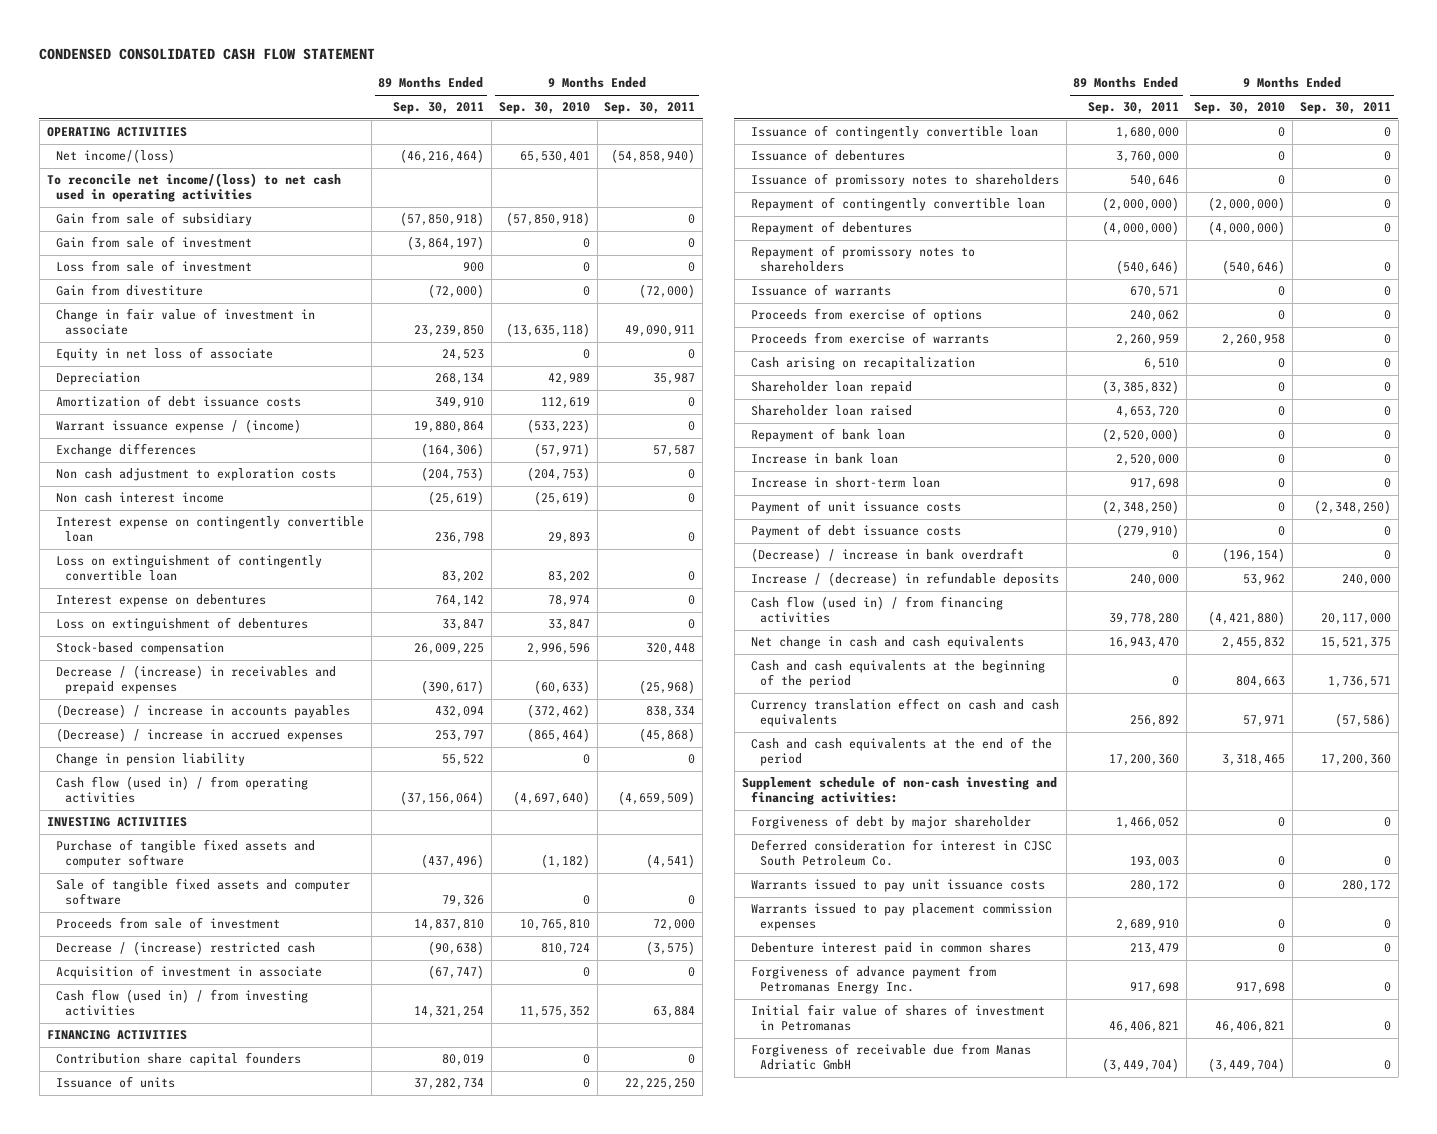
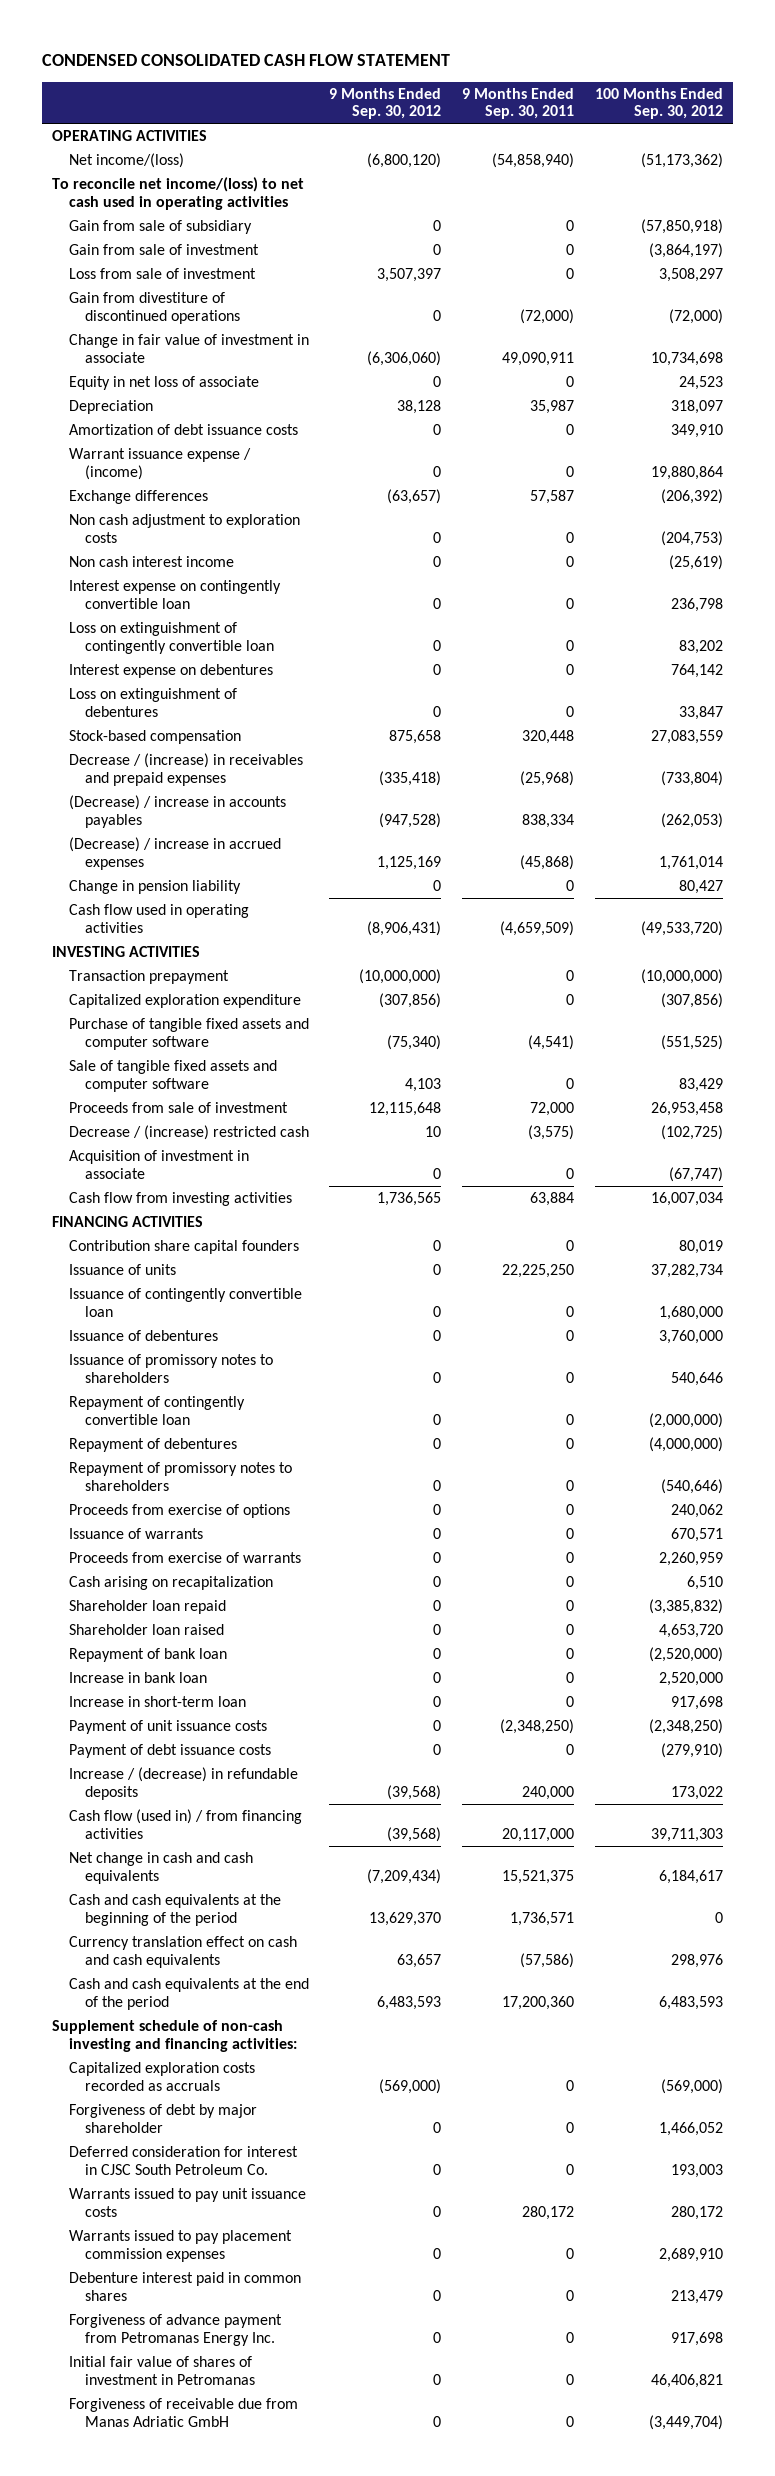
- | 89 Months Ended Sep. 30, 2011 | 9 Months Ended Sep. 30, 2010 | 9 Months Ended Sep. 30, 2011
+ | 9 Months Ended Sep. 30, 2012 | 9 Months Ended Sep. 30, 2011 | 100 Months Ended Sep. 30, 2012
- Gain from divestiture | (72,000) | 0 | (72,000)
+ Gain from divestiture of discontinued operations | 0 | (72,000) | (72,000)
- Cash flow (used in) / from operating activities | (37,156,064) | (4,697,640) | (4,659,509)
+ Cash flow used in operating activities | (8,906,431) | (4,659,509) | (49,533,720)
+ Transaction prepayment | (10,000,000) | 0 | (10,000,000)
+ Capitalized exploration expenditure | (307,856) | 0 | (307,856)
- Cash flow (used in) / from investing activities | 14,321,254 | 11,575,352 | 63,884
+ Cash flow from investing activities | 1,736,565 | 63,884 | 16,007,034
moved down: Issuance of warrants | 0 | 0 | 670,571
- (Decrease) / increase in bank overdraft | 0 | (196,154) | 0
+ Capitalized exploration costs recorded as accruals | (569,000) | 0 | (569,000)

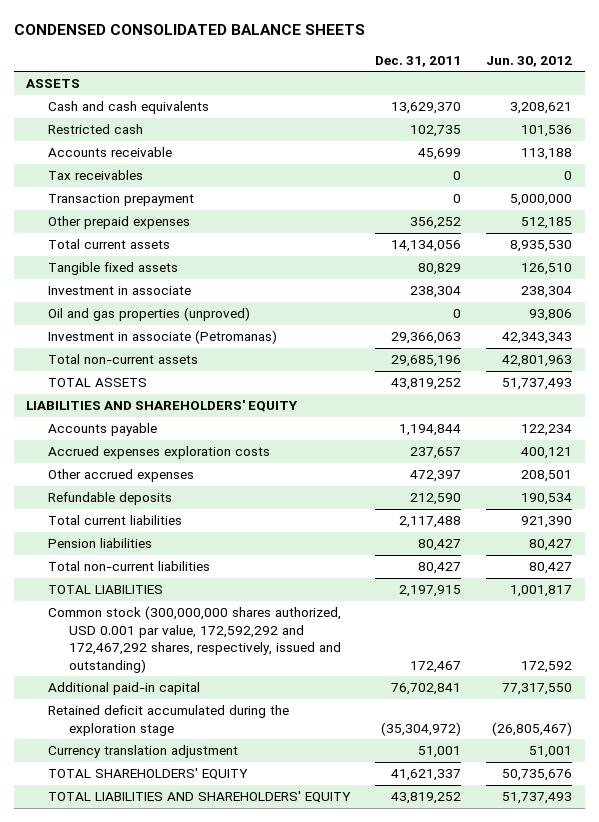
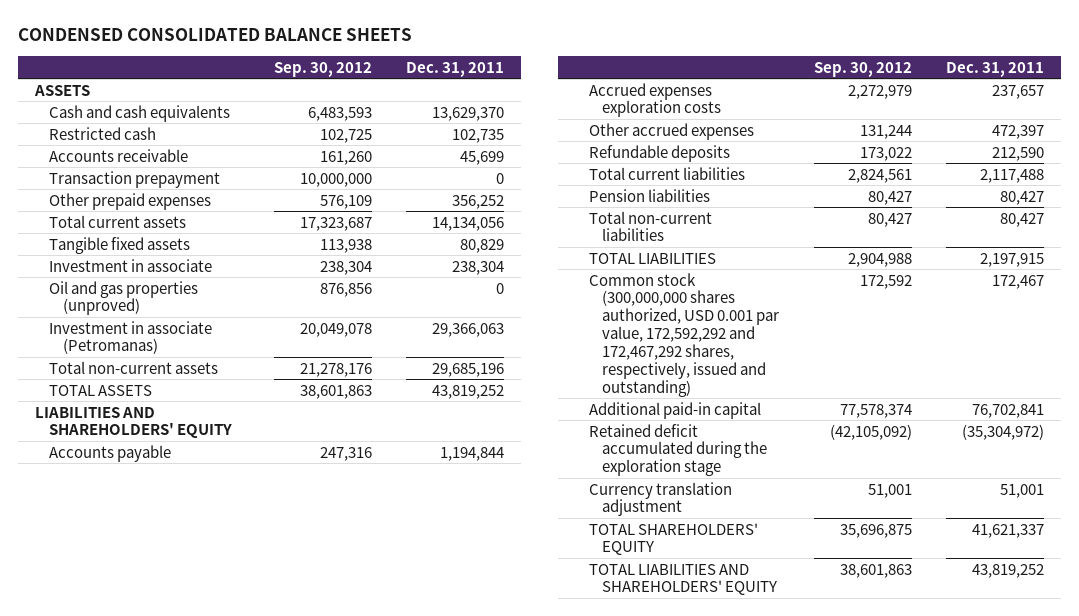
- | Dec. 31, 2011 | Jun. 30, 2012
+ | Sep. 30, 2012 | Dec. 31, 2011
- Tax receivables | 0 | 0

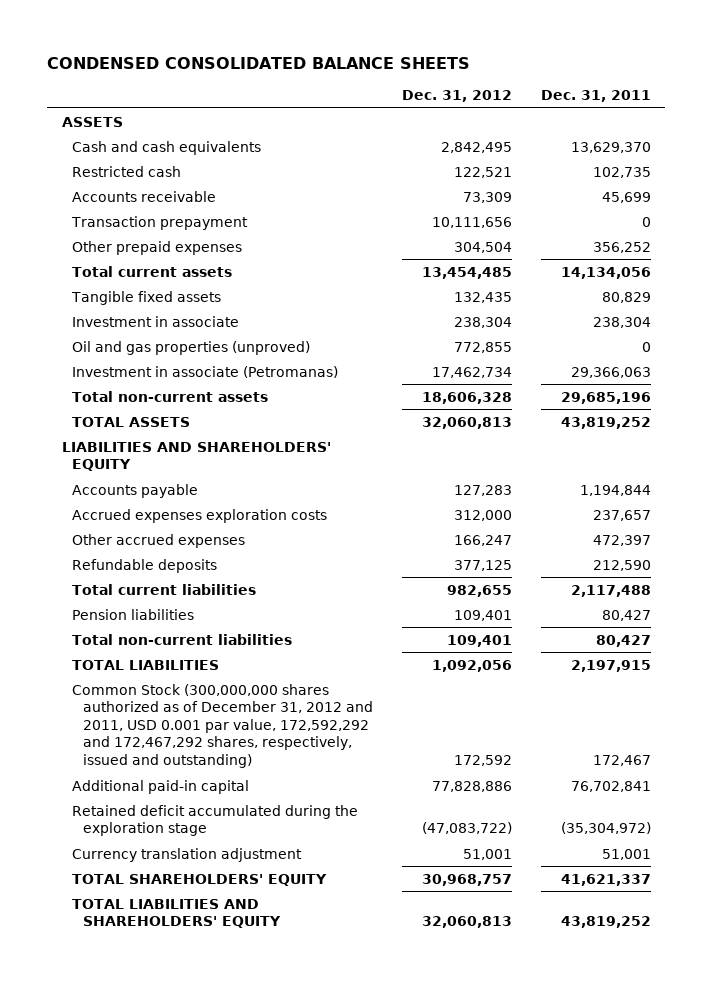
- | Sep. 30, 2012 | Dec. 31, 2011
+ | Dec. 31, 2012 | Dec. 31, 2011
- Common stock (300,000,000 shares authorized, USD 0.001 par value, 172,592,292 and 172,467,292 shares, respectively, issued and outstanding) | 172,592 | 172,467
+ Common Stock (300,000,000 shares authorized as of December 31, 2012 and 2011, USD 0.001 par value, 172,592,292 and 172,467,292 shares, respectively, issued and outstanding) | 172,592 | 172,467

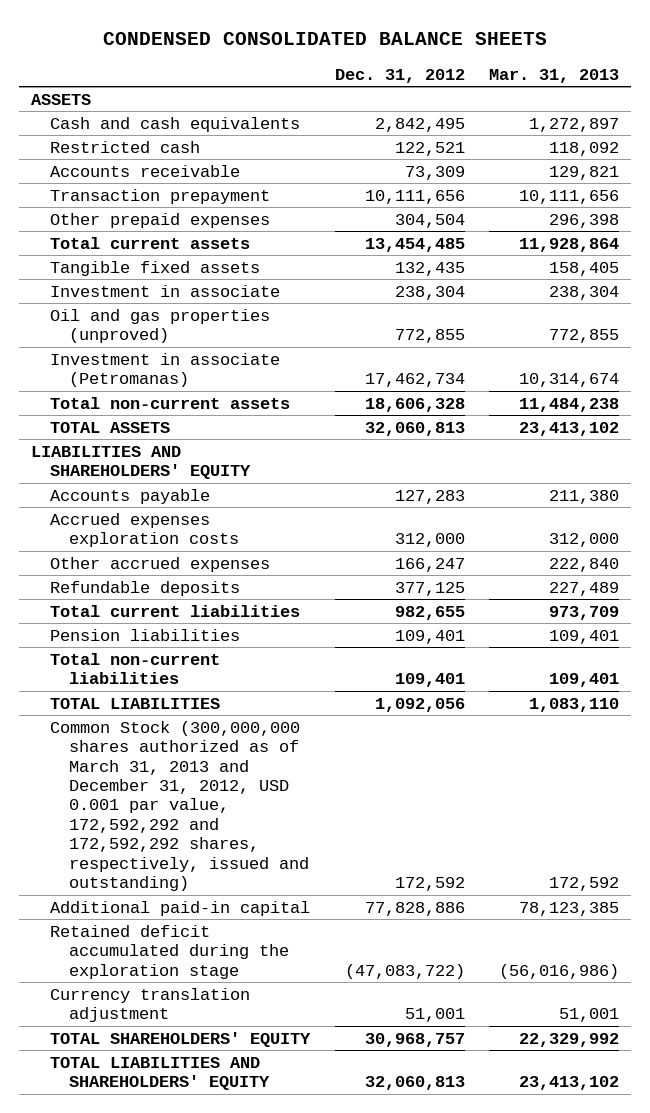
- | Dec. 31, 2012 | Dec. 31, 2011
+ | Dec. 31, 2012 | Mar. 31, 2013
- Common Stock (300,000,000 shares authorized as of December 31, 2012 and 2011, USD 0.001 par value, 172,592,292 and 172,467,292 shares, respectively, issued and outstanding) | 172,592 | 172,467
+ Common Stock (300,000,000 shares authorized as of March 31, 2013 and December 31, 2012, USD 0.001 par value, 172,592,292 and 172,592,292 shares, respectively, issued and outstanding) | 172,592 | 172,592

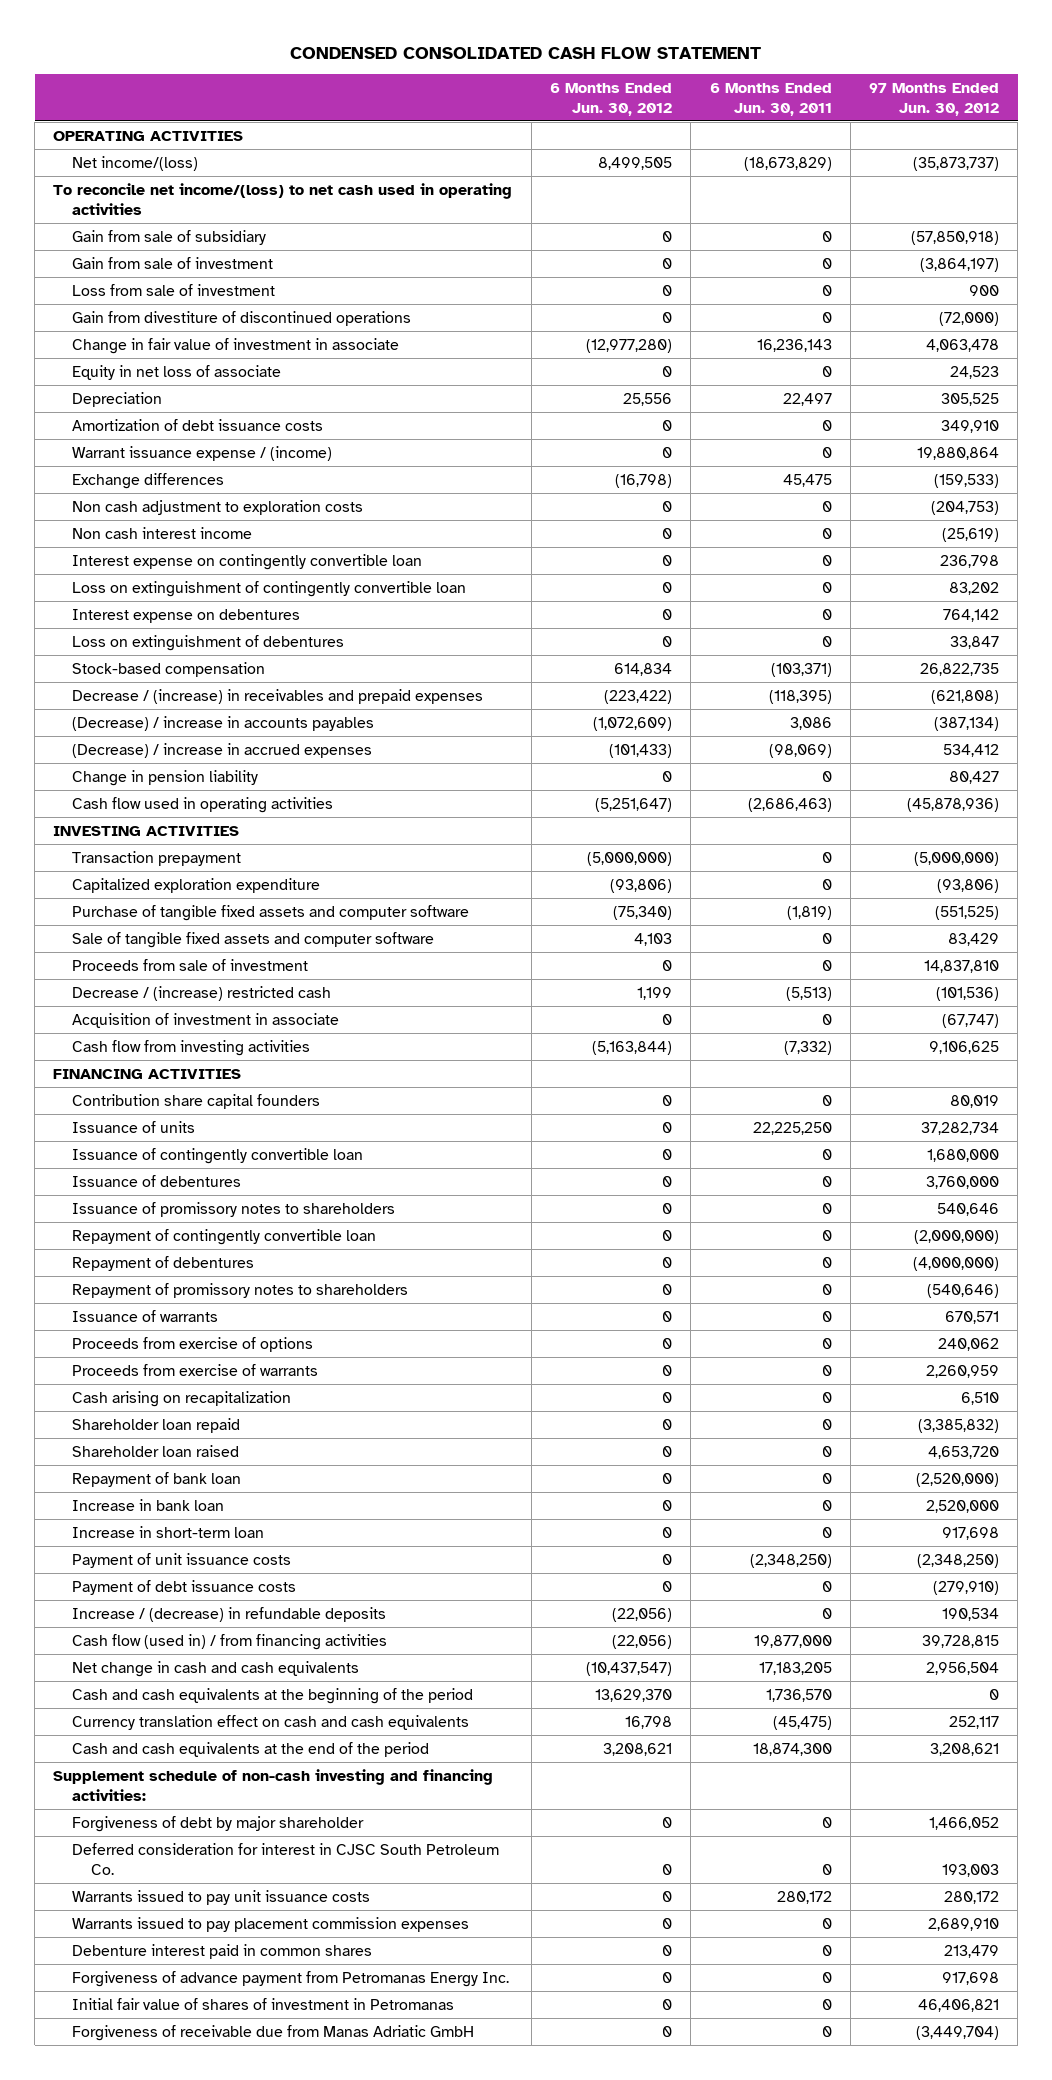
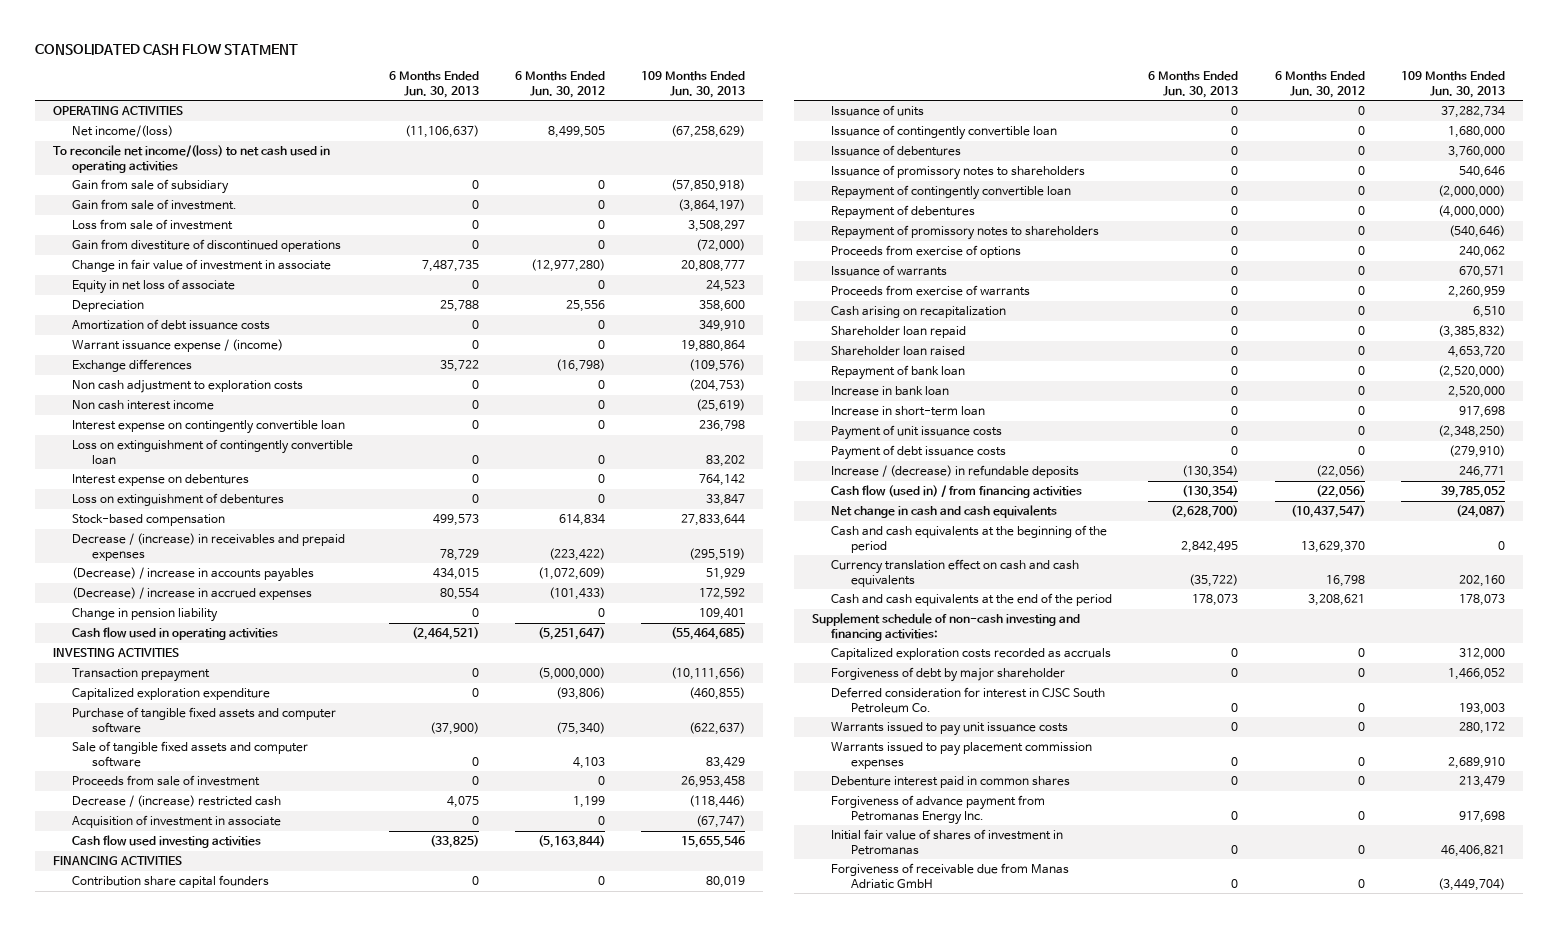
- CONDENSED CONSOLIDATED CASH FLOW STATEMENT
+ CONSOLIDATED CASH FLOW STATMENT
- | 6 Months Ended Jun. 30, 2012 | 6 Months Ended Jun. 30, 2011 | 97 Months Ended Jun. 30, 2012
+ | 6 Months Ended Jun. 30, 2013 | 6 Months Ended Jun. 30, 2012 | 109 Months Ended Jun. 30, 2013
- Gain from sale of investment | 0 | 0 | (3,864,197)
+ Gain from sale of investment. | 0 | 0 | (3,864,197)
- Cash flow from investing activities | (5,163,844) | (7,332) | 9,106,625
+ Cash flow used investing activities | (33,825) | (5,163,844) | 15,655,546
moved down: Issuance of warrants | 0 | 0 | 670,571
+ Capitalized exploration costs recorded as accruals | 0 | 0 | 312,000

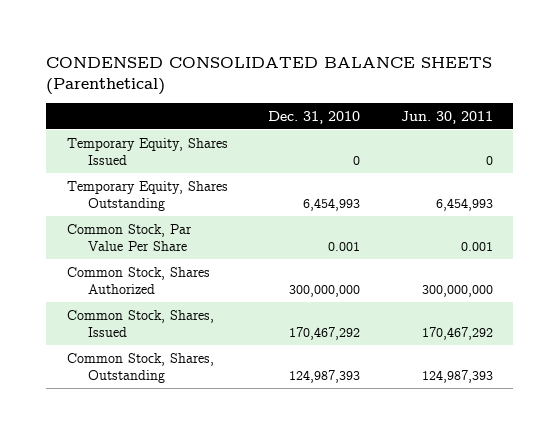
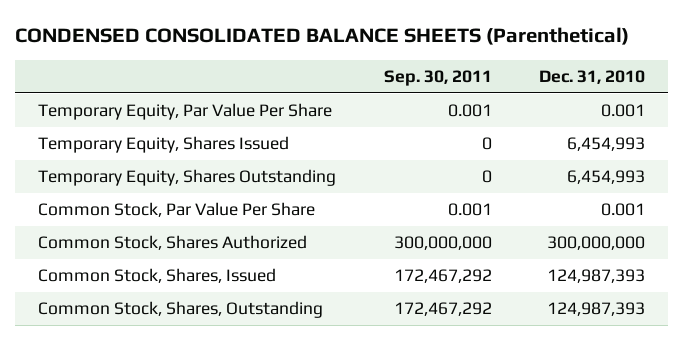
- | Dec. 31, 2010 | Jun. 30, 2011
+ | Sep. 30, 2011 | Dec. 31, 2010
- Temporary Equity, Shares Issued | 0 | 0
+ Temporary Equity, Par Value Per Share | 0.001 | 0.001
+ Temporary Equity, Shares Issued | 0 | 6,454,993
- Common Stock, Shares, Issued | 170,467,292 | 170,467,292
+ Common Stock, Shares, Issued | 172,467,292 | 124,987,393

